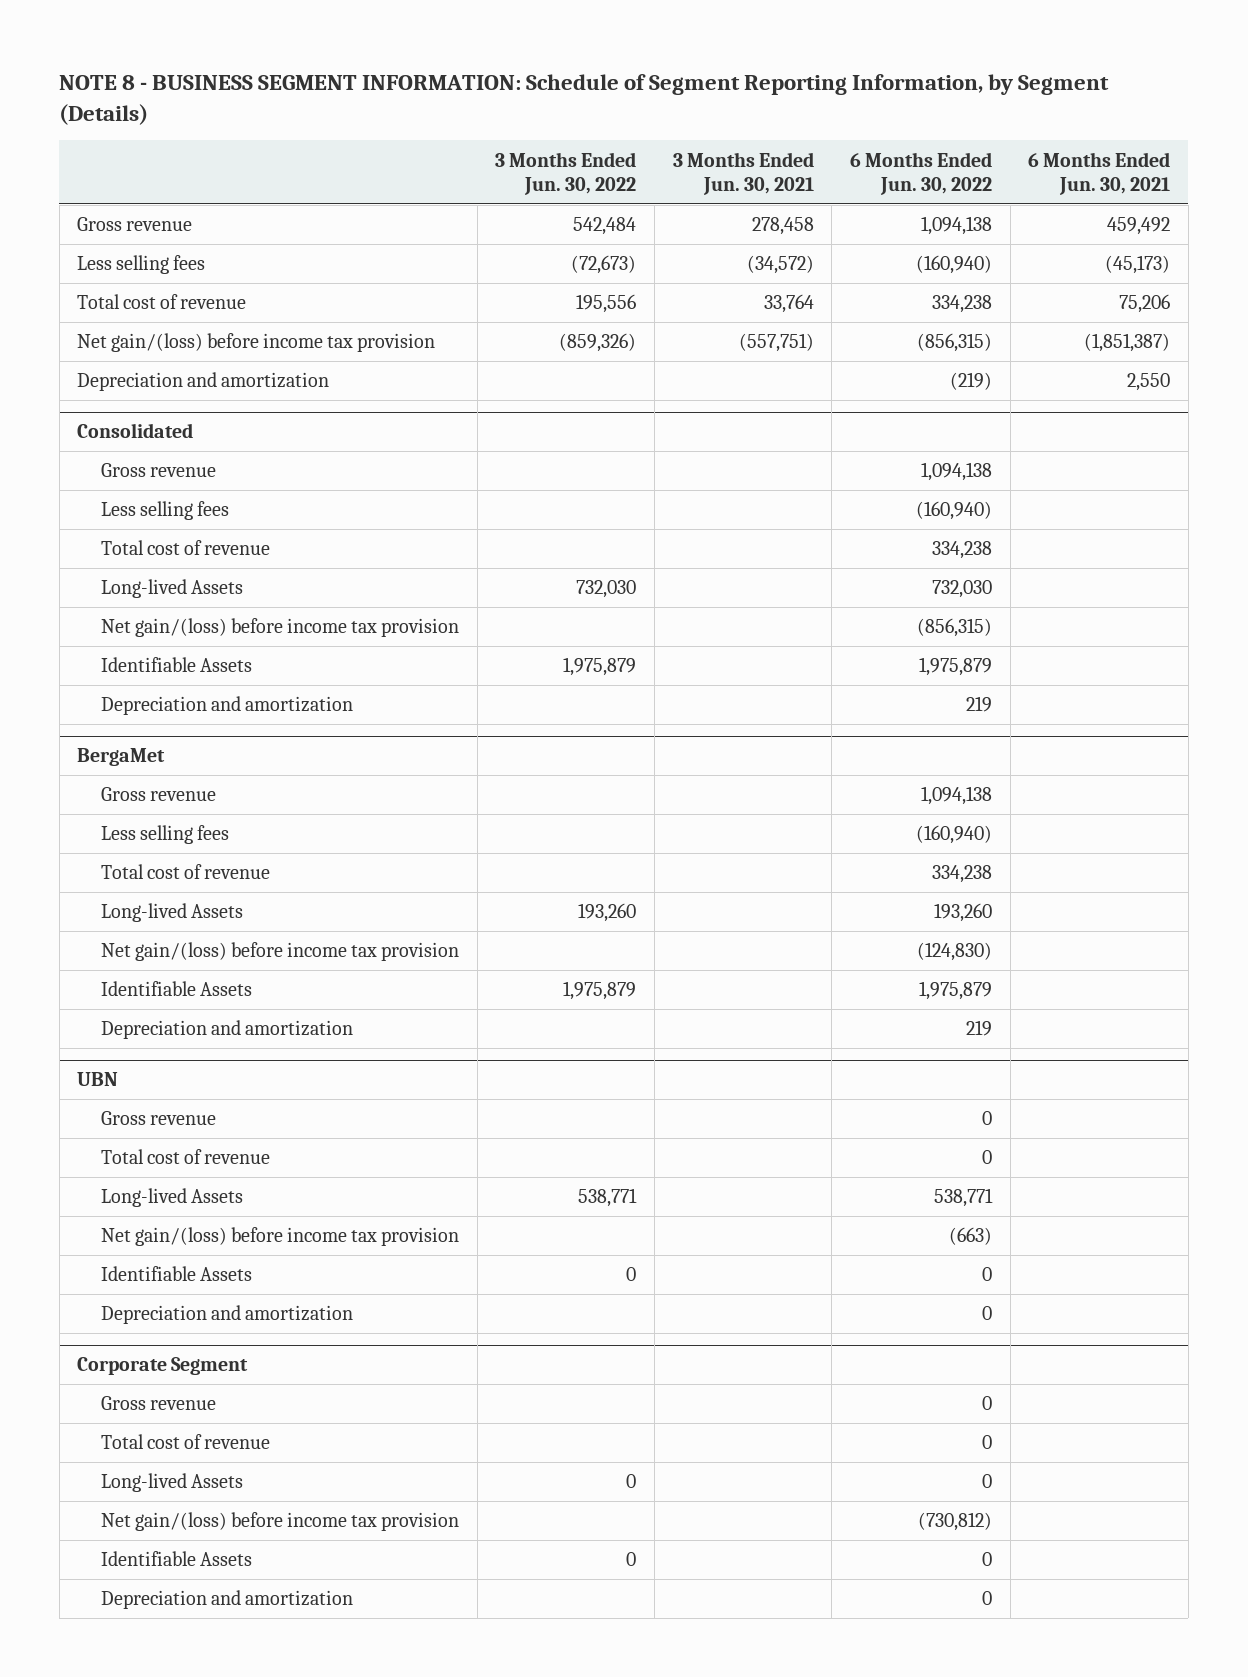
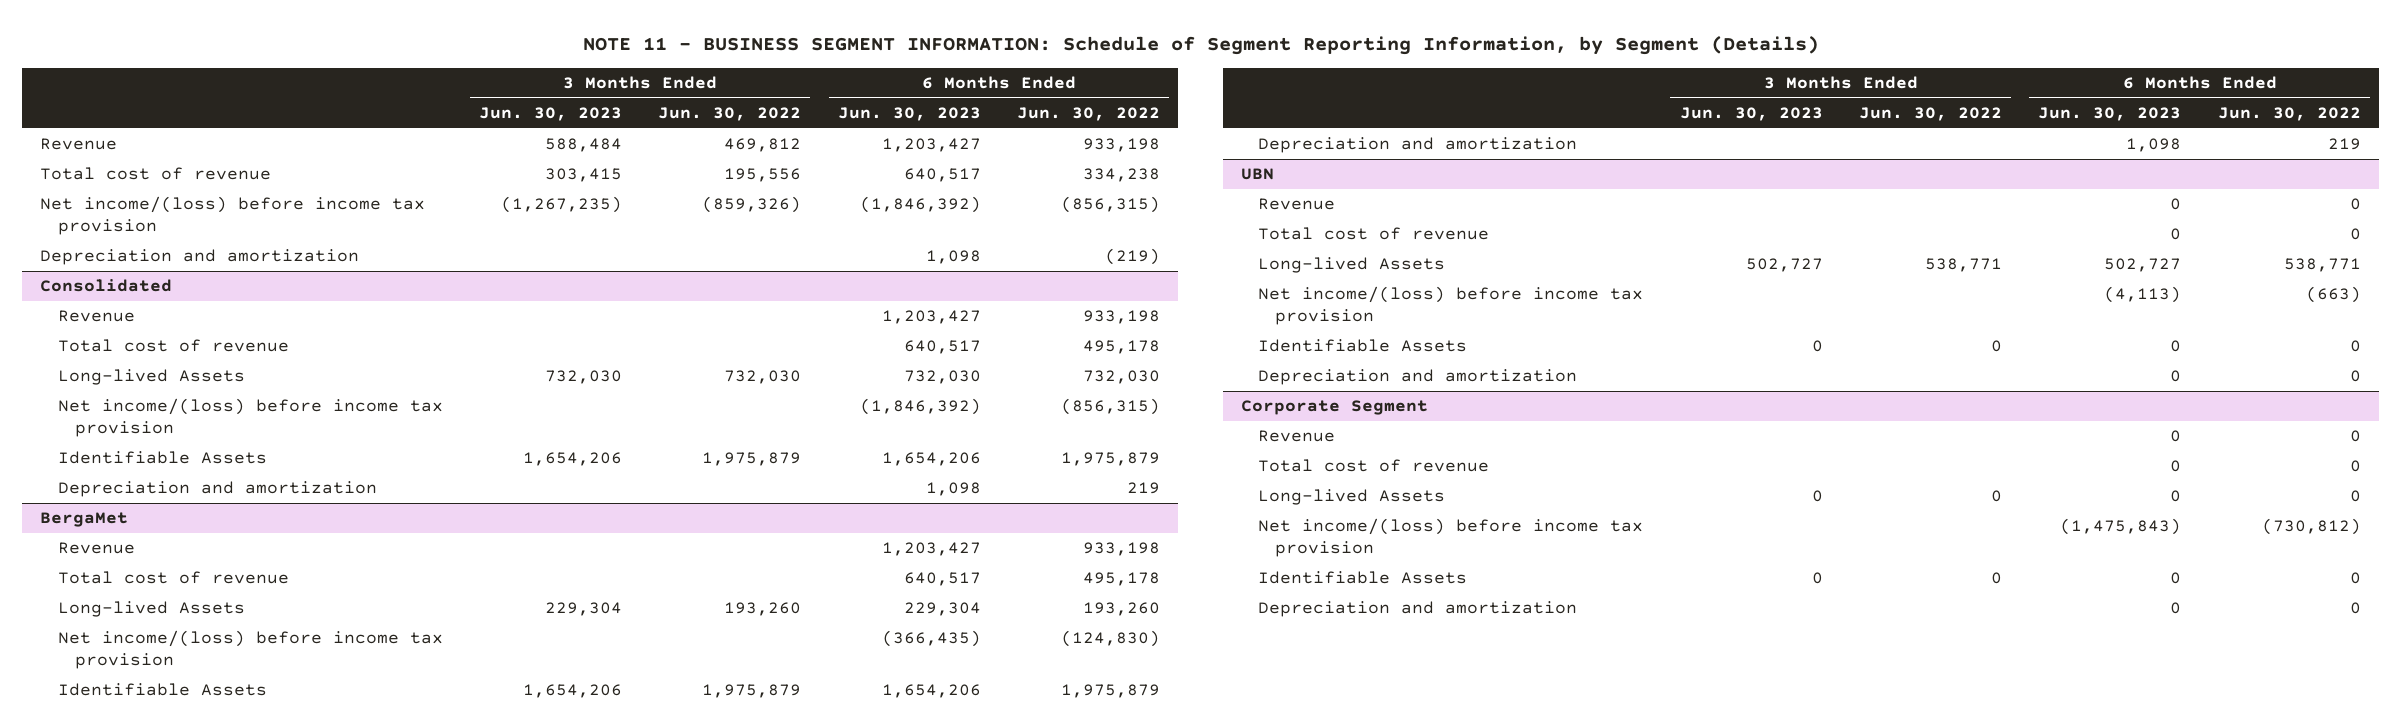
- NOTE 8 - BUSINESS SEGMENT INFORMATION: Schedule of Segment Reporting Information, by Segment (Details)
+ NOTE 11 - BUSINESS SEGMENT INFORMATION: Schedule of Segment Reporting Information, by Segment (Details)
- | 3 Months Ended Jun. 30, 2022 | 3 Months Ended Jun. 30, 2021 | 6 Months Ended Jun. 30, 2022 | 6 Months Ended Jun. 30, 2021
+ | 3 Months Ended Jun. 30, 2023 | 3 Months Ended Jun. 30, 2022 | 6 Months Ended Jun. 30, 2023 | 6 Months Ended Jun. 30, 2022
- Gross revenue | 542,484 | 278,458 | 1,094,138 | 459,492
- Less selling fees | (72,673) | (34,572) | (160,940) | (45,173)
+ Revenue | 588,484 | 469,812 | 1,203,427 | 933,198
- Net gain/(loss) before income tax provision | (859,326) | (557,751) | (856,315) | (1,851,387)
+ Net income/(loss) before income tax provision | (1,267,235) | (859,326) | (1,846,392) | (856,315)
@ Consolidated
- Gross revenue | | | 1,094,138 |
- Less selling fees | | | (160,940) |
- Total cost of revenue | | | 334,238 |
+ Revenue | | | 1,203,427 | 933,198
+ Total cost of revenue | | | 640,517 | 495,178
- Net gain/(loss) before income tax provision | | | (856,315) |
+ Net income/(loss) before income tax provision | | | (1,846,392) | (856,315)
@ BergaMet
- Gross revenue | | | 1,094,138 |
- Less selling fees | | | (160,940) |
- Total cost of revenue | | | 334,238 |
+ Revenue | | | 1,203,427 | 933,198
+ Total cost of revenue | | | 640,517 | 495,178
- Net gain/(loss) before income tax provision | | | (124,830) |
+ Net income/(loss) before income tax provision | | | (366,435) | (124,830)
@ UBN
- Gross revenue | | | 0 |
+ Revenue | | | 0 | 0
- Net gain/(loss) before income tax provision | | | (663) |
+ Net income/(loss) before income tax provision | | | (4,113) | (663)
@ Corporate Segment
- Gross revenue | | | 0 |
+ Revenue | | | 0 | 0
- Net gain/(loss) before income tax provision | | | (730,812) |
+ Net income/(loss) before income tax provision | | | (1,475,843) | (730,812)

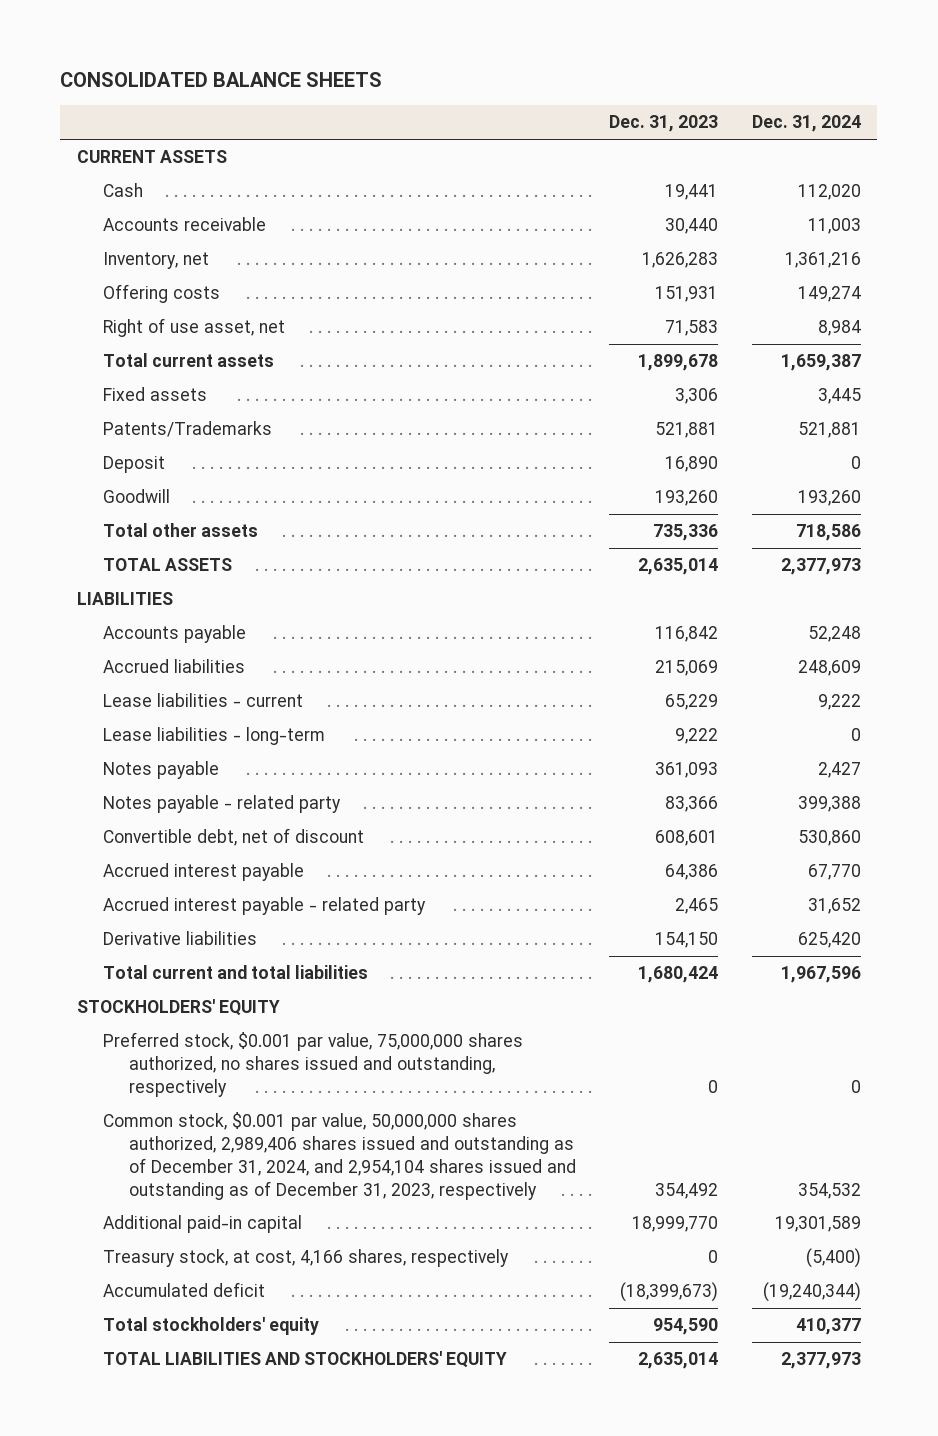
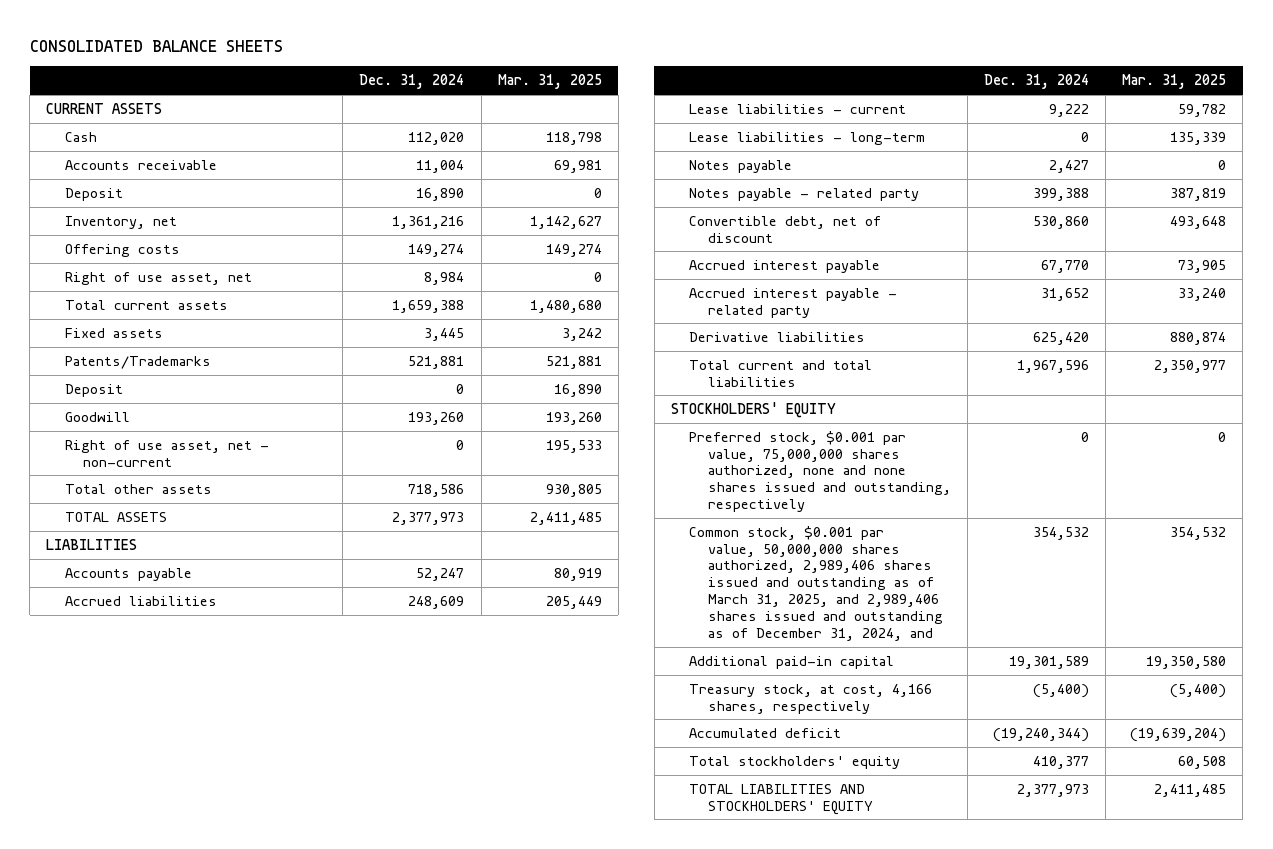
- | Dec. 31, 2023 | Dec. 31, 2024
+ | Dec. 31, 2024 | Mar. 31, 2025
- Accounts receivable | 30,440 | 11,003
+ Accounts receivable | 11,004 | 69,981
+ Deposit | 16,890 | 0
- Total current assets | 1,899,678 | 1,659,387
+ Total current assets | 1,659,388 | 1,480,680
+ Right of use asset, net - non-current | 0 | 195,533
- Accounts payable | 116,842 | 52,248
+ Accounts payable | 52,247 | 80,919
- Preferred stock, $0.001 par value, 75,000,000 shares authorized, no shares issued and outstanding, respectively | 0 | 0
- Common stock, $0.001 par value, 50,000,000 shares authorized, 2,989,406 shares issued and outstanding as of December 31, 2024, and 2,954,104 shares issued and outstanding as of December 31, 2023, respectively | 354,492 | 354,532
+ Preferred stock, $0.001 par value, 75,000,000 shares authorized, none and none shares issued and outstanding, respectively | 0 | 0
+ Common stock, $0.001 par value, 50,000,000 shares authorized, 2,989,406 shares issued and outstanding as of March 31, 2025, and 2,989,406 shares issued and outstanding as of December 31, 2024, and | 354,532 | 354,532

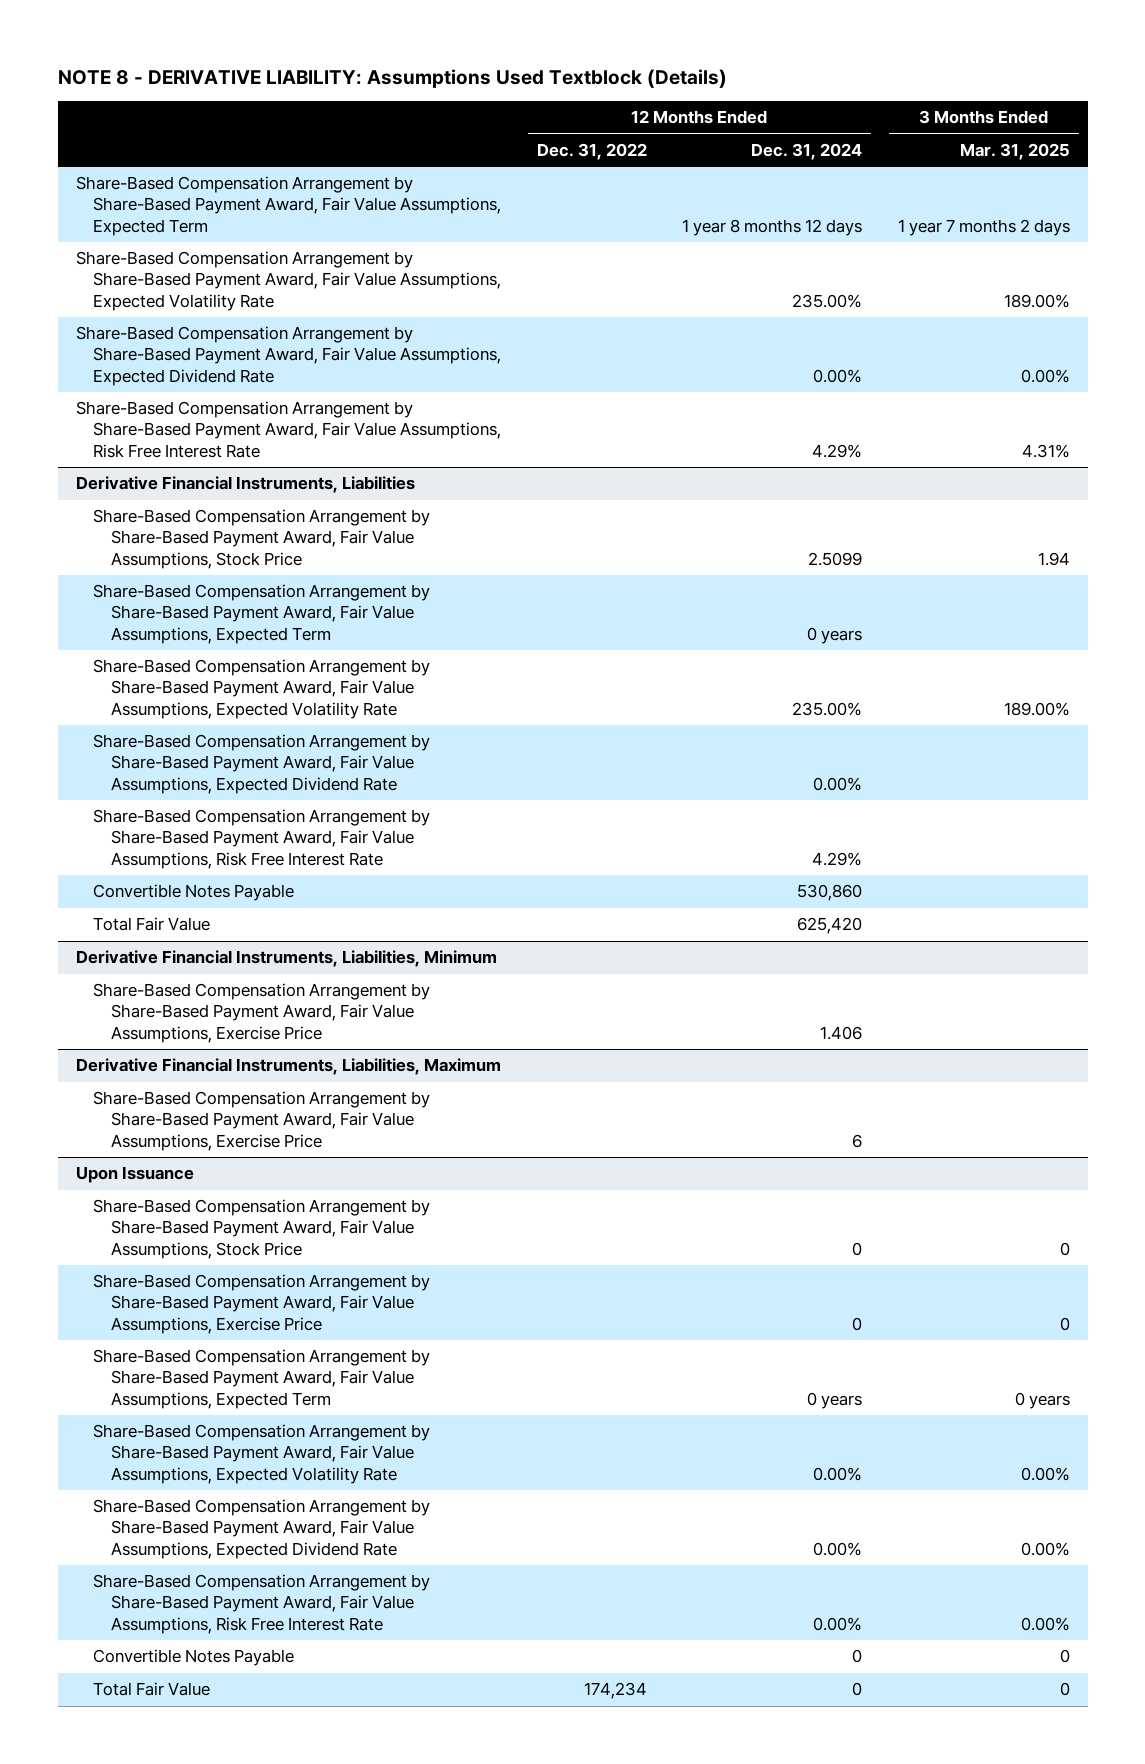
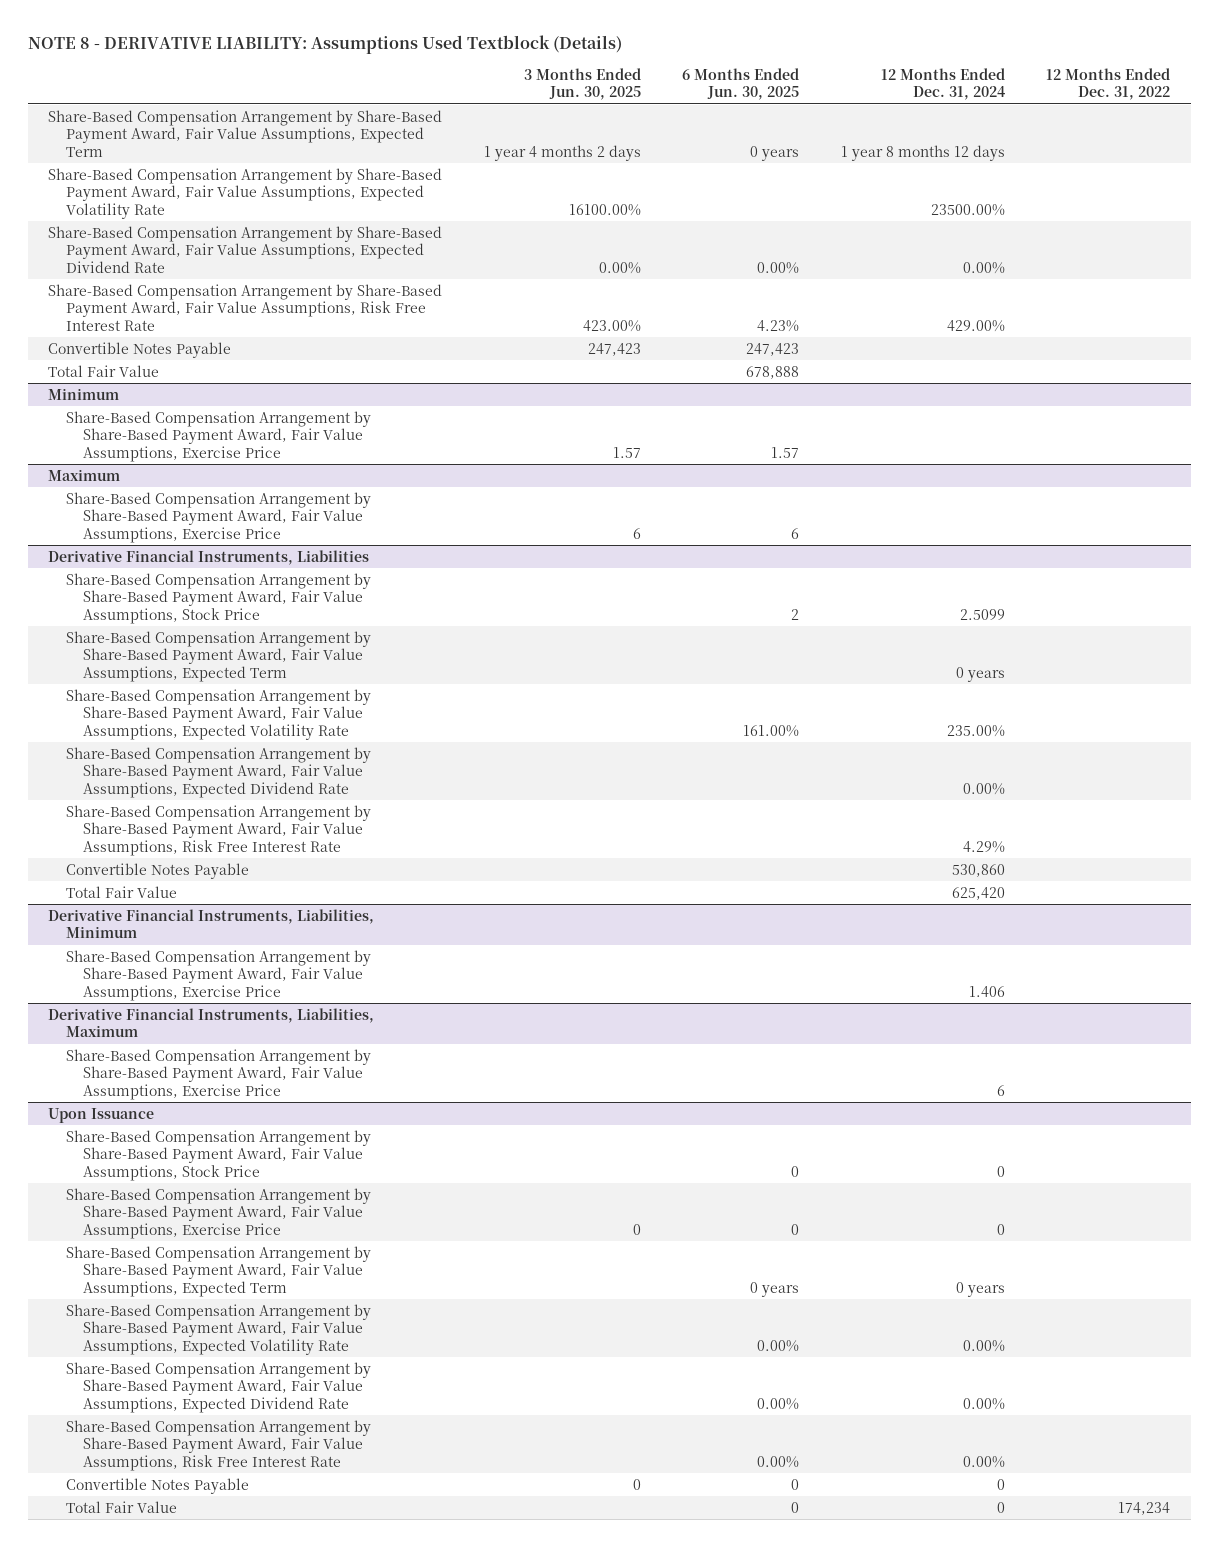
- | 12 Months Ended Dec. 31, 2022 | 12 Months Ended Dec. 31, 2024 | 3 Months Ended Mar. 31, 2025
+ | 3 Months Ended Jun. 30, 2025 | 6 Months Ended Jun. 30, 2025 | 12 Months Ended Dec. 31, 2024 | 12 Months Ended Dec. 31, 2022
- Share-Based Compensation Arrangement by Share-Based Payment Award, Fair Value Assumptions, Expected Volatility Rate | | 235.00% | 189.00%
+ Share-Based Compensation Arrangement by Share-Based Payment Award, Fair Value Assumptions, Expected Volatility Rate | 16100.00% | | 23500.00% |
- Share-Based Compensation Arrangement by Share-Based Payment Award, Fair Value Assumptions, Risk Free Interest Rate | | 4.29% | 4.31%
+ Share-Based Compensation Arrangement by Share-Based Payment Award, Fair Value Assumptions, Risk Free Interest Rate | 423.00% | 4.23% | 429.00% |
+ Convertible Notes Payable | 247,423 | 247,423 | |
+ Total Fair Value | | 678,888 | |
+ Minimum
+ Share-Based Compensation Arrangement by Share-Based Payment Award, Fair Value Assumptions, Exercise Price | 1.57 | 1.57 | |
+ Maximum
+ Share-Based Compensation Arrangement by Share-Based Payment Award, Fair Value Assumptions, Exercise Price | 6 | 6 | |

